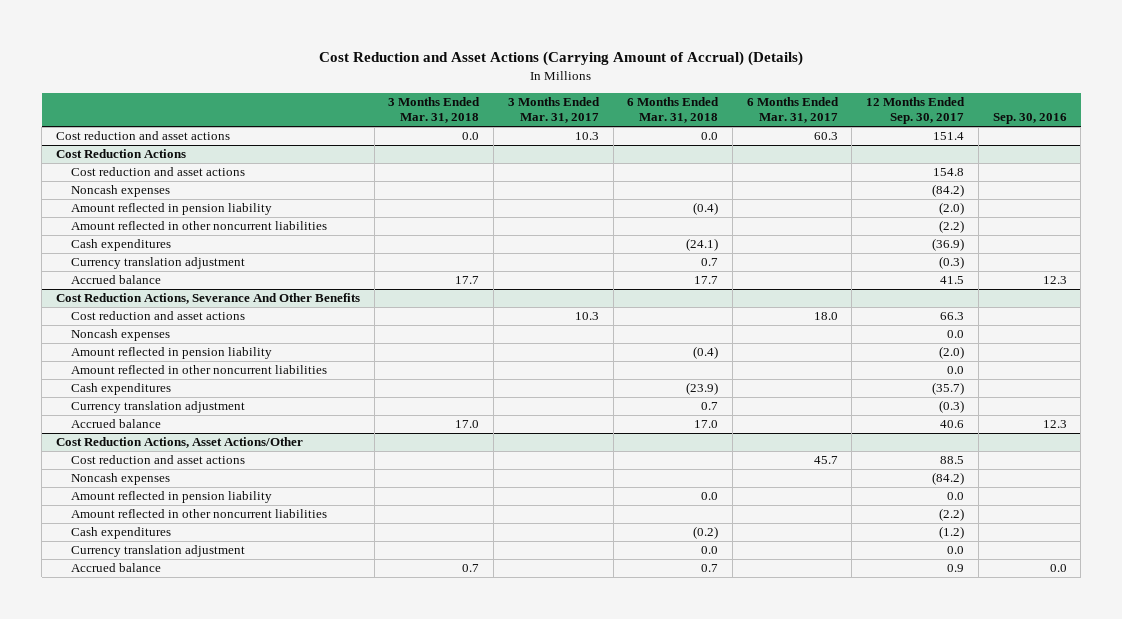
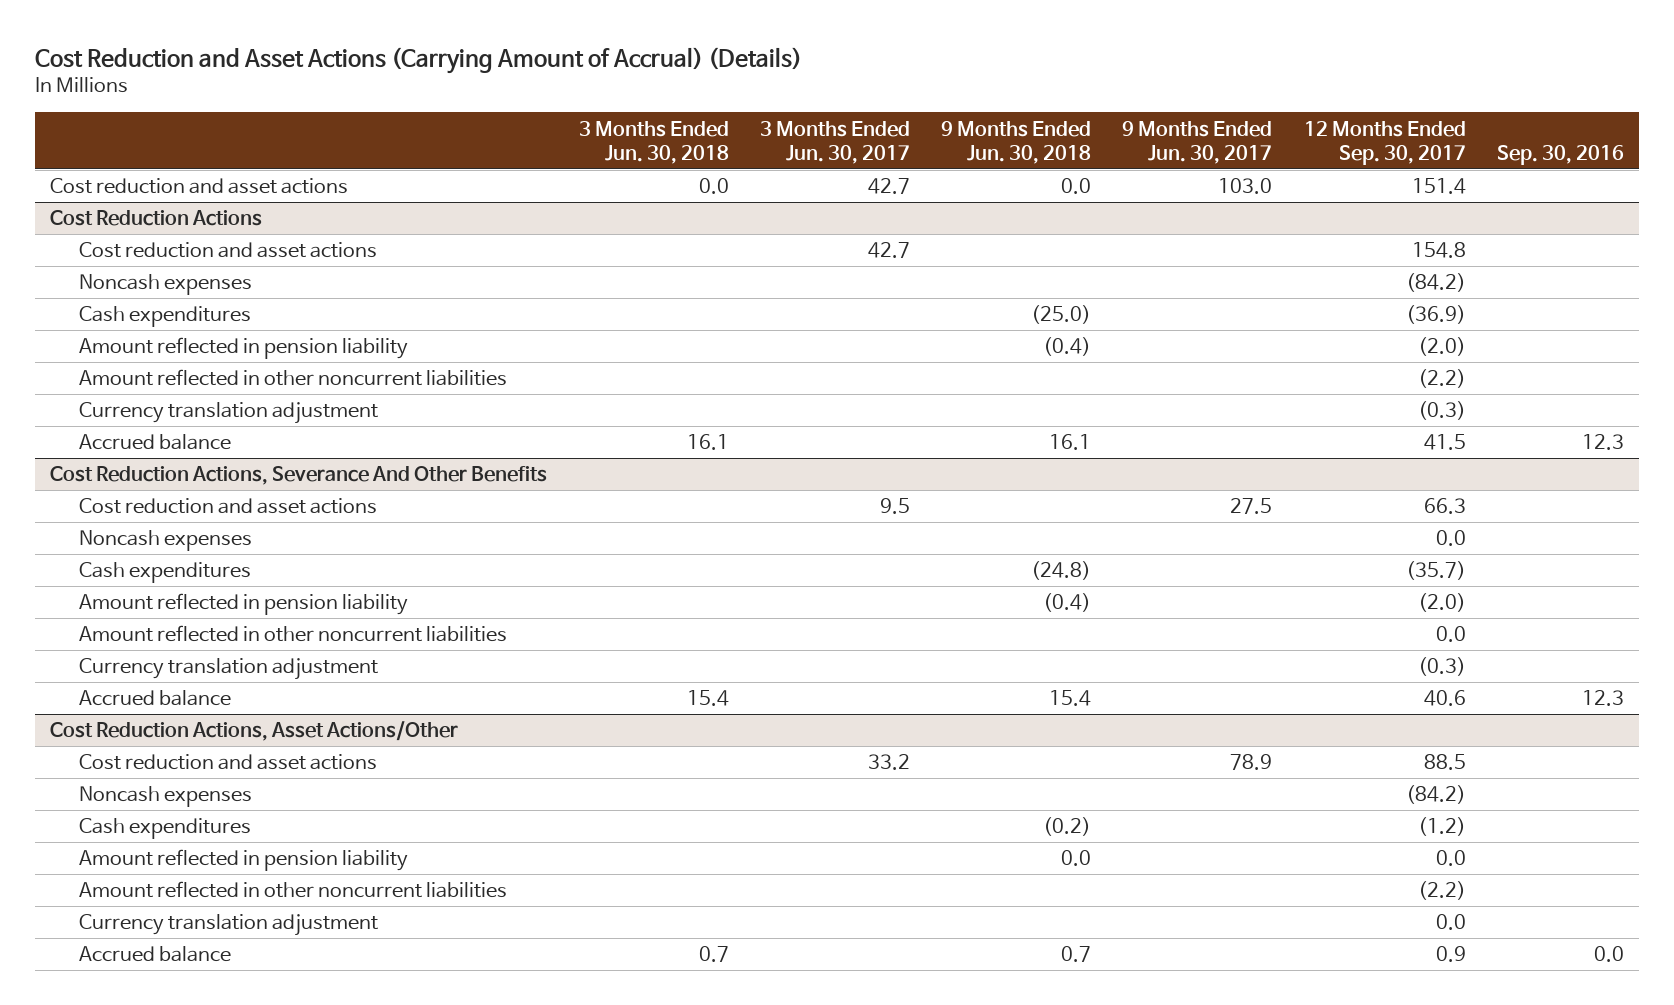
- | 3 Months Ended Mar. 31, 2018 | 3 Months Ended Mar. 31, 2017 | 6 Months Ended Mar. 31, 2018 | 6 Months Ended Mar. 31, 2017 | 12 Months Ended Sep. 30, 2017 | Sep. 30, 2016
+ | 3 Months Ended Jun. 30, 2018 | 3 Months Ended Jun. 30, 2017 | 9 Months Ended Jun. 30, 2018 | 9 Months Ended Jun. 30, 2017 | 12 Months Ended Sep. 30, 2017 | Sep. 30, 2016
@ Cost Reduction Actions
moved up: Cash expenditures | | | (25.0) | | (36.9) |
@ Cost Reduction Actions, Severance And Other Benefits
moved up: Cash expenditures | | | (24.8) | | (35.7) |
@ Cost Reduction Actions, Asset Actions/Other
moved up: Cash expenditures | | | (0.2) | | (1.2) |

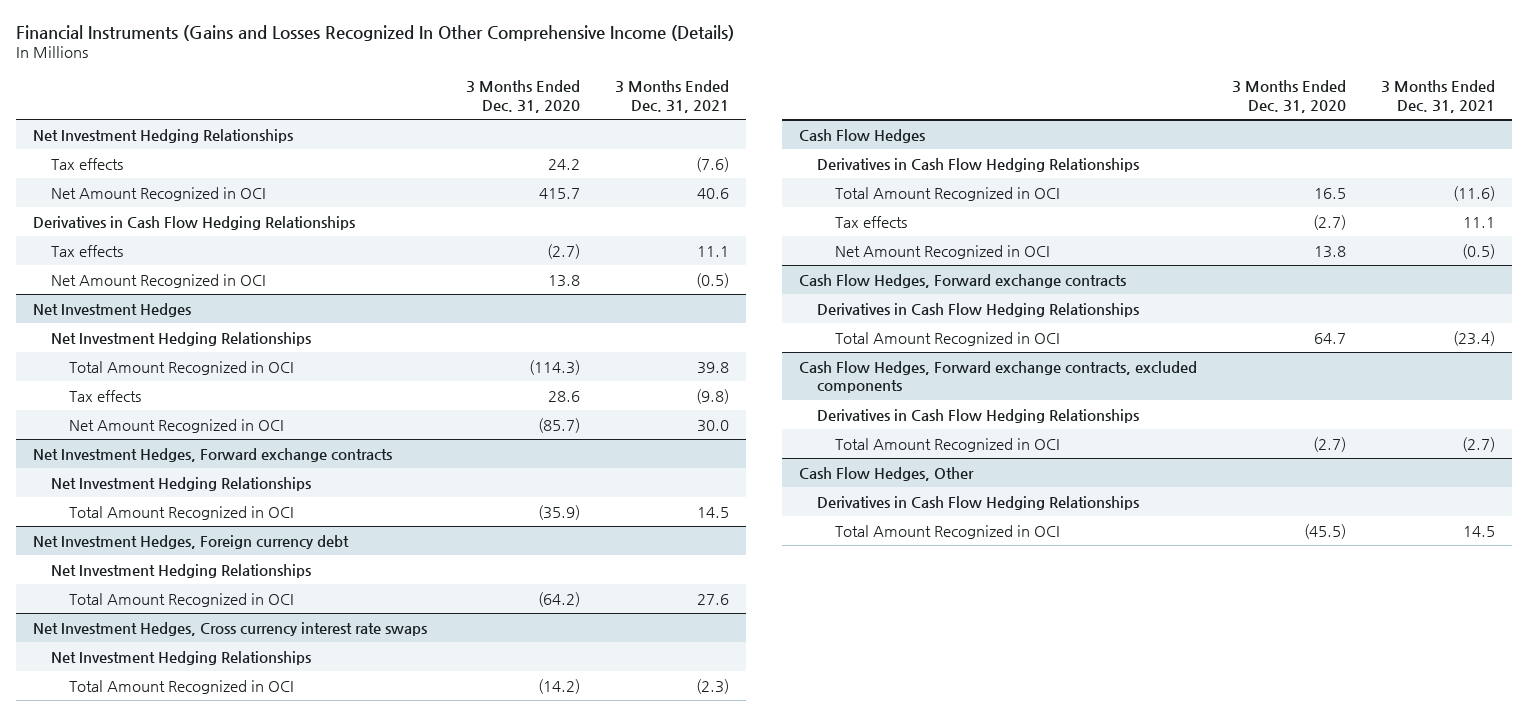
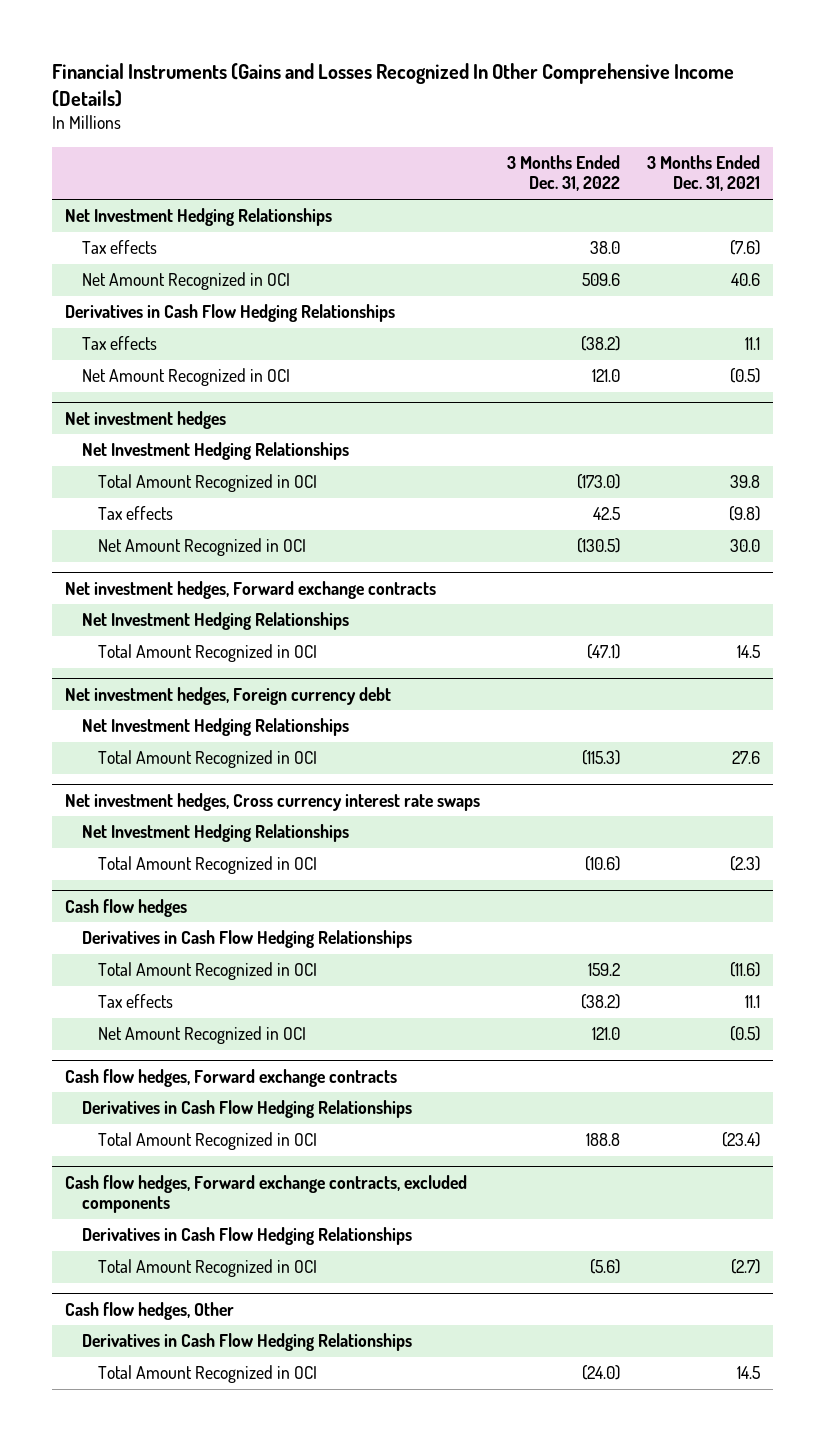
- | 3 Months Ended Dec. 31, 2020 | 3 Months Ended Dec. 31, 2021
+ | 3 Months Ended Dec. 31, 2022 | 3 Months Ended Dec. 31, 2021
- Net Investment Hedges
+ Net investment hedges
- Net Investment Hedges, Forward exchange contracts
+ Net investment hedges, Forward exchange contracts
- Net Investment Hedges, Foreign currency debt
+ Net investment hedges, Foreign currency debt
- Net Investment Hedges, Cross currency interest rate swaps
+ Net investment hedges, Cross currency interest rate swaps
- Cash Flow Hedges
+ Cash flow hedges
- Cash Flow Hedges, Forward exchange contracts
+ Cash flow hedges, Forward exchange contracts
- Cash Flow Hedges, Forward exchange contracts, excluded components
+ Cash flow hedges, Forward exchange contracts, excluded components
- Cash Flow Hedges, Other
+ Cash flow hedges, Other

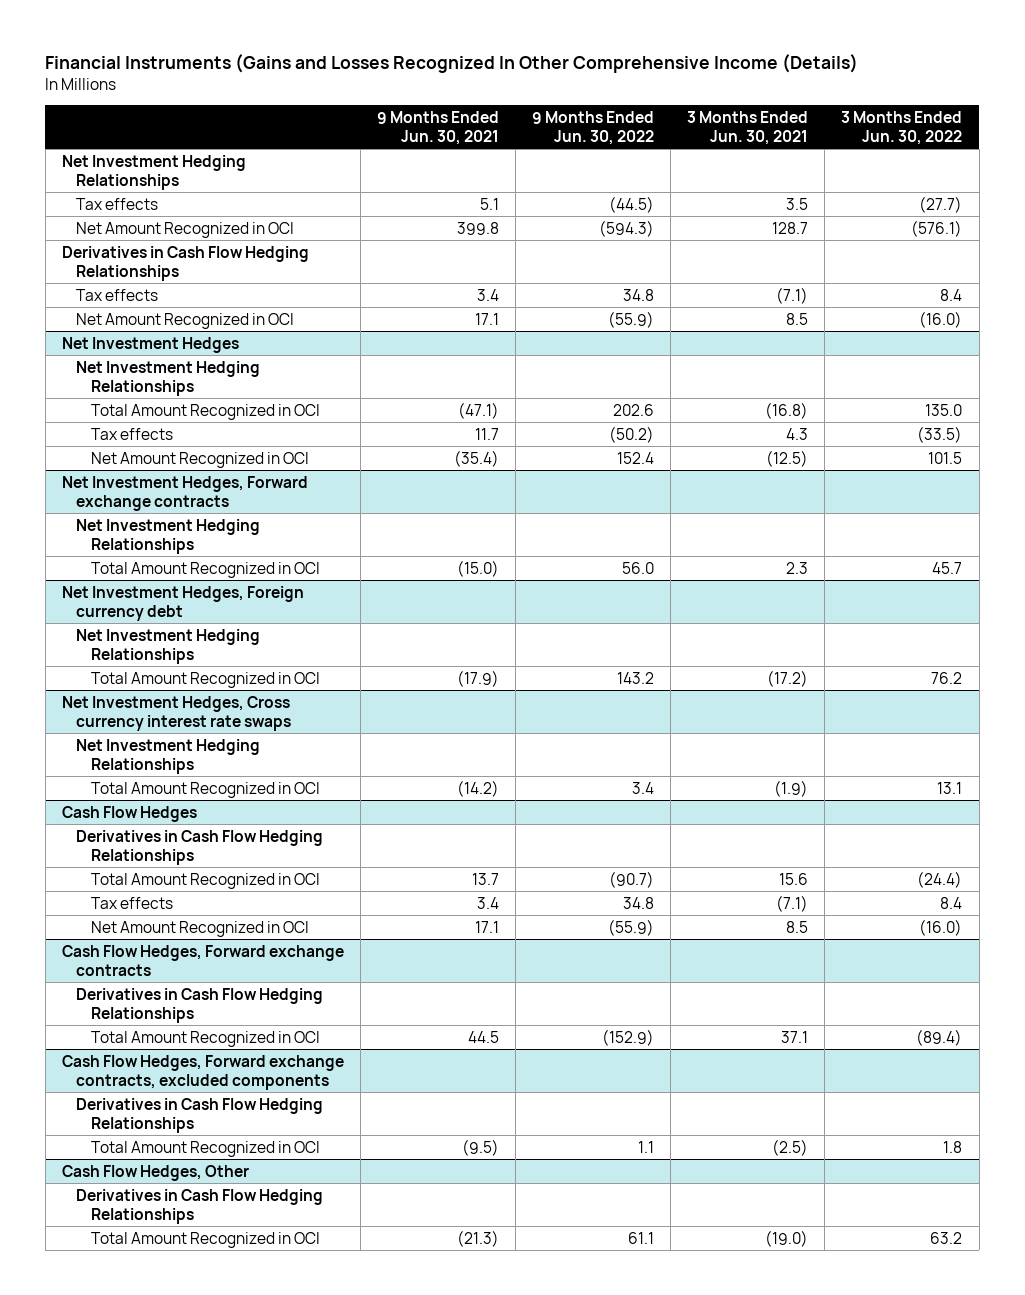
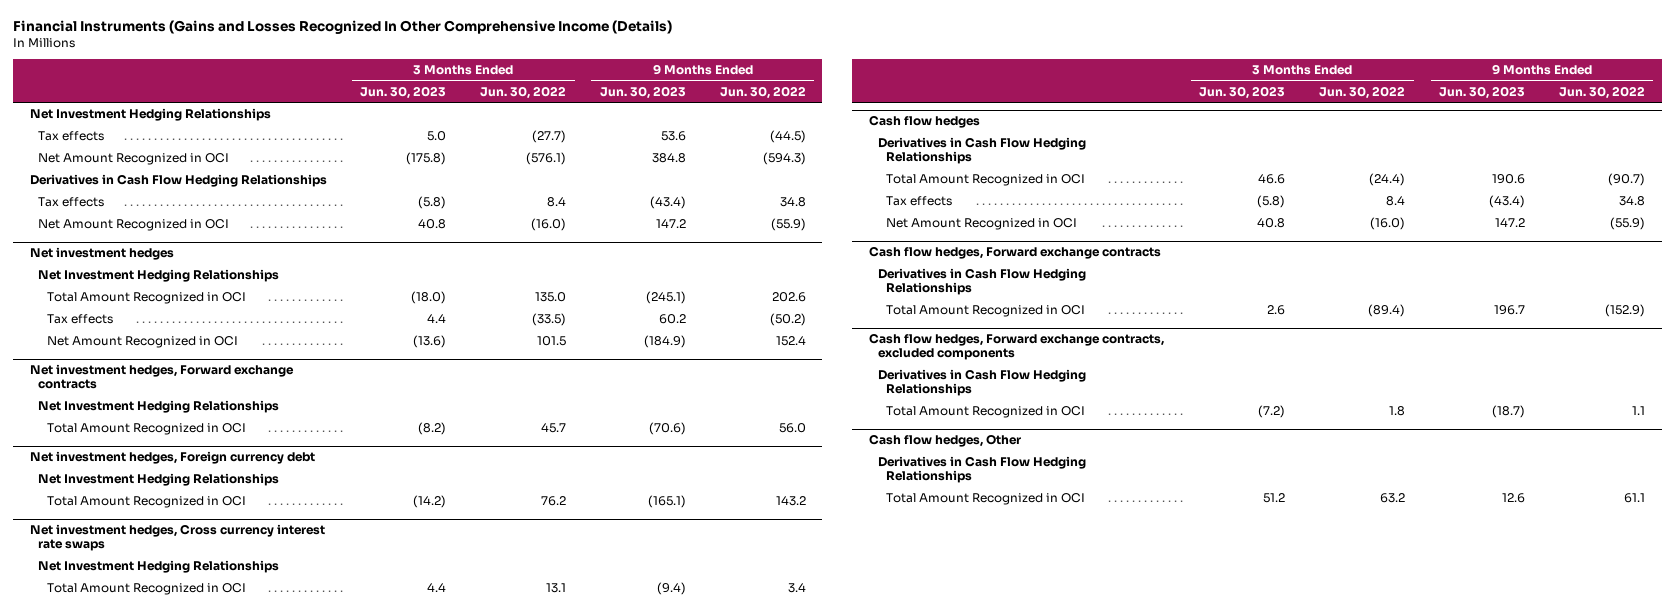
- | 9 Months Ended Jun. 30, 2021 | 9 Months Ended Jun. 30, 2022 | 3 Months Ended Jun. 30, 2021 | 3 Months Ended Jun. 30, 2022
+ | 3 Months Ended Jun. 30, 2023 | 3 Months Ended Jun. 30, 2022 | 9 Months Ended Jun. 30, 2023 | 9 Months Ended Jun. 30, 2022
- Net Investment Hedges
+ Net investment hedges
- Net Investment Hedges, Forward exchange contracts
+ Net investment hedges, Forward exchange contracts
- Net Investment Hedges, Foreign currency debt
+ Net investment hedges, Foreign currency debt
- Net Investment Hedges, Cross currency interest rate swaps
+ Net investment hedges, Cross currency interest rate swaps
- Cash Flow Hedges
+ Cash flow hedges
- Cash Flow Hedges, Forward exchange contracts
+ Cash flow hedges, Forward exchange contracts
- Cash Flow Hedges, Forward exchange contracts, excluded components
+ Cash flow hedges, Forward exchange contracts, excluded components
- Cash Flow Hedges, Other
+ Cash flow hedges, Other

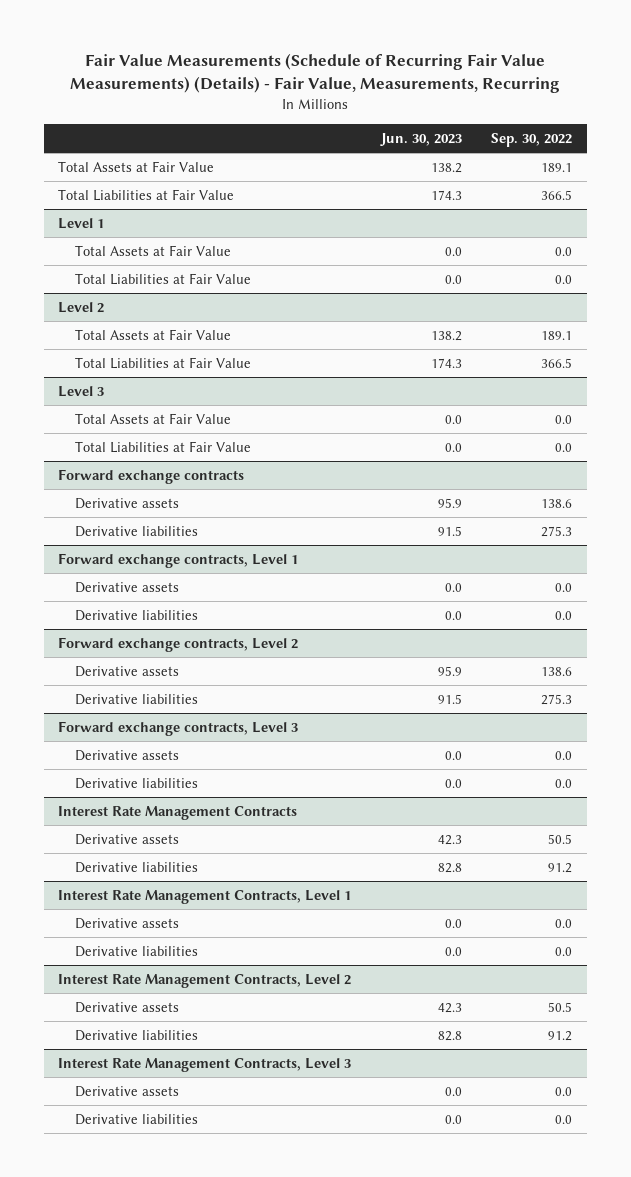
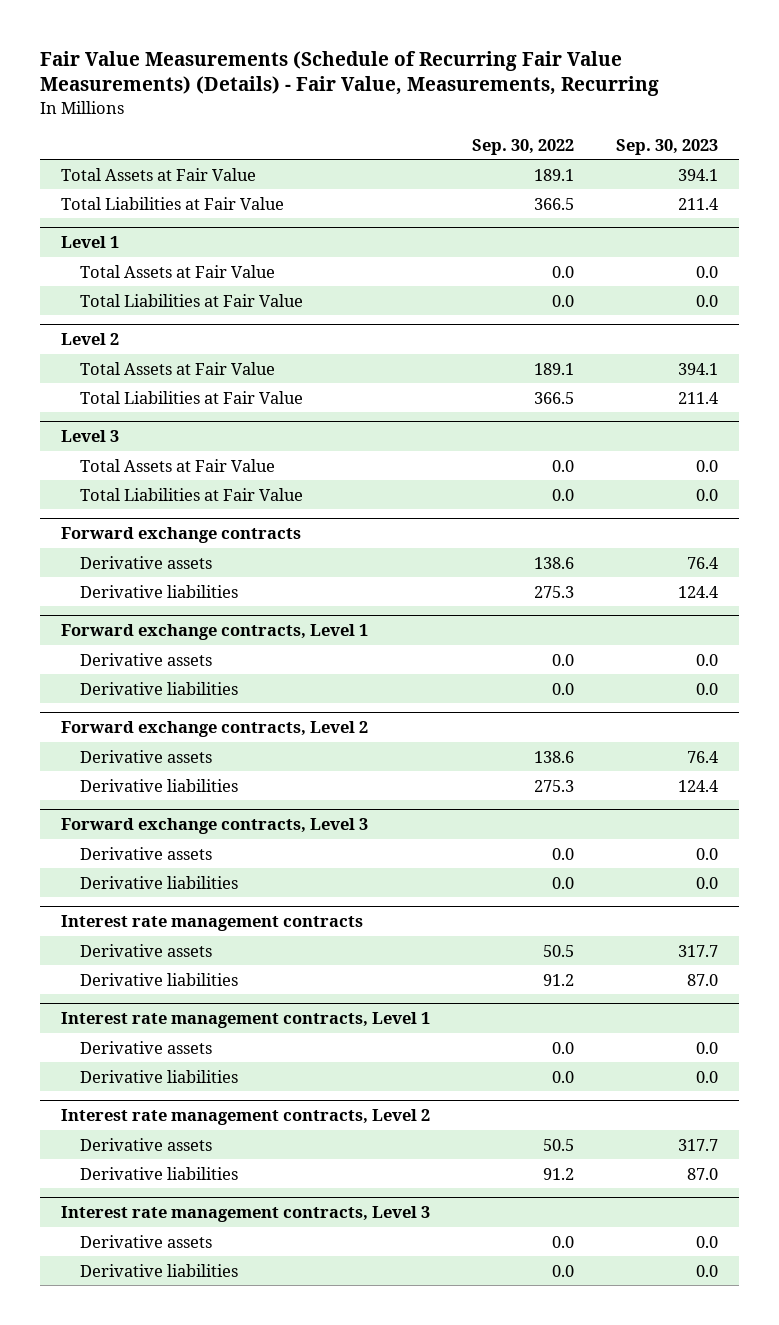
- | Jun. 30, 2023 | Sep. 30, 2022
+ | Sep. 30, 2022 | Sep. 30, 2023
- Interest Rate Management Contracts
+ Interest rate management contracts
- Interest Rate Management Contracts, Level 1
+ Interest rate management contracts, Level 1
- Interest Rate Management Contracts, Level 2
+ Interest rate management contracts, Level 2
- Interest Rate Management Contracts, Level 3
+ Interest rate management contracts, Level 3

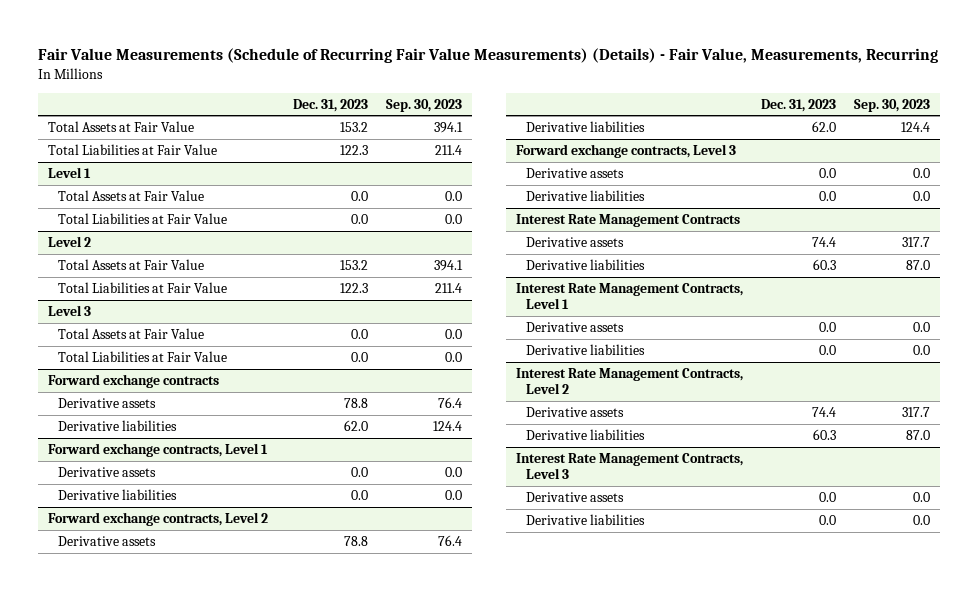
- | Sep. 30, 2022 | Sep. 30, 2023
+ | Dec. 31, 2023 | Sep. 30, 2023
- Interest rate management contracts
+ Interest Rate Management Contracts
- Interest rate management contracts, Level 1
+ Interest Rate Management Contracts, Level 1
- Interest rate management contracts, Level 2
+ Interest Rate Management Contracts, Level 2
- Interest rate management contracts, Level 3
+ Interest Rate Management Contracts, Level 3

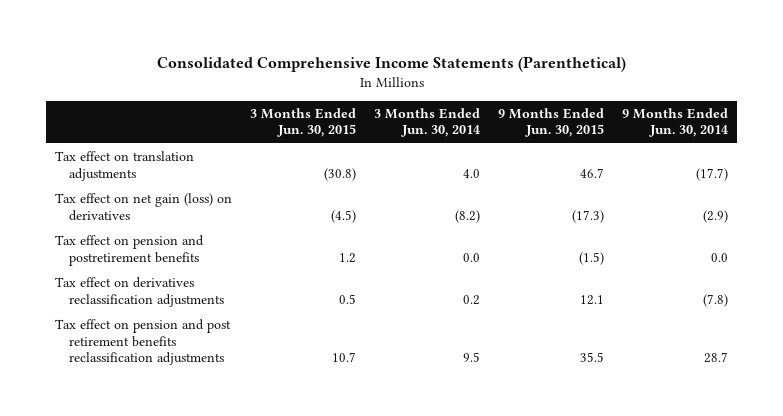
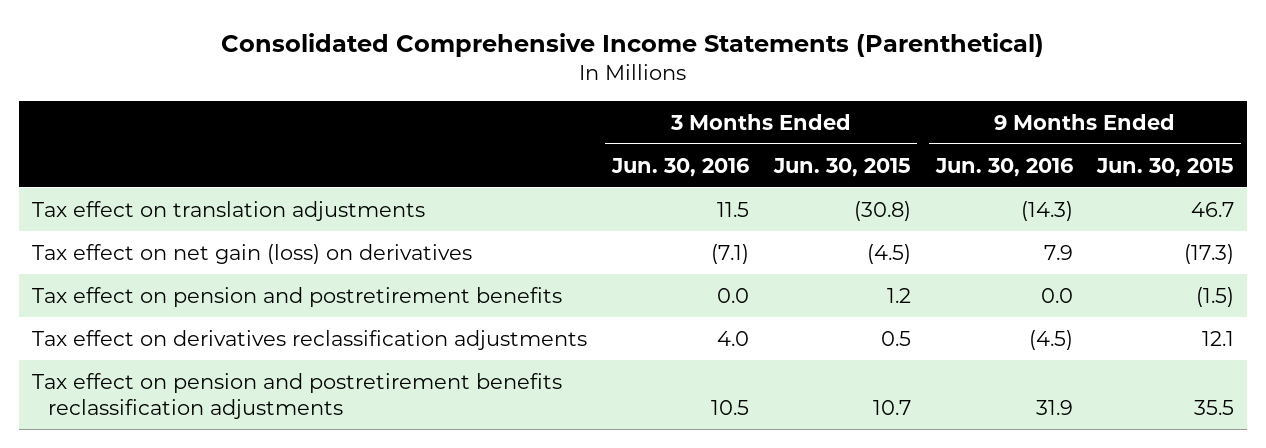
- | 3 Months Ended Jun. 30, 2015 | 3 Months Ended Jun. 30, 2014 | 9 Months Ended Jun. 30, 2015 | 9 Months Ended Jun. 30, 2014
+ | 3 Months Ended Jun. 30, 2016 | 3 Months Ended Jun. 30, 2015 | 9 Months Ended Jun. 30, 2016 | 9 Months Ended Jun. 30, 2015
- Tax effect on pension and post retirement benefits reclassification adjustments | 10.7 | 9.5 | 35.5 | 28.7
+ Tax effect on pension and postretirement benefits reclassification adjustments | 10.5 | 10.7 | 31.9 | 35.5

